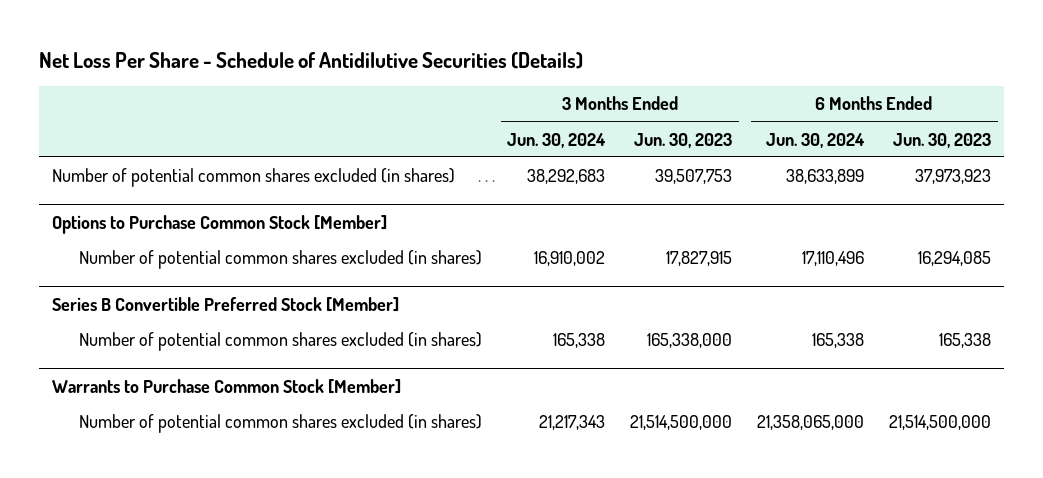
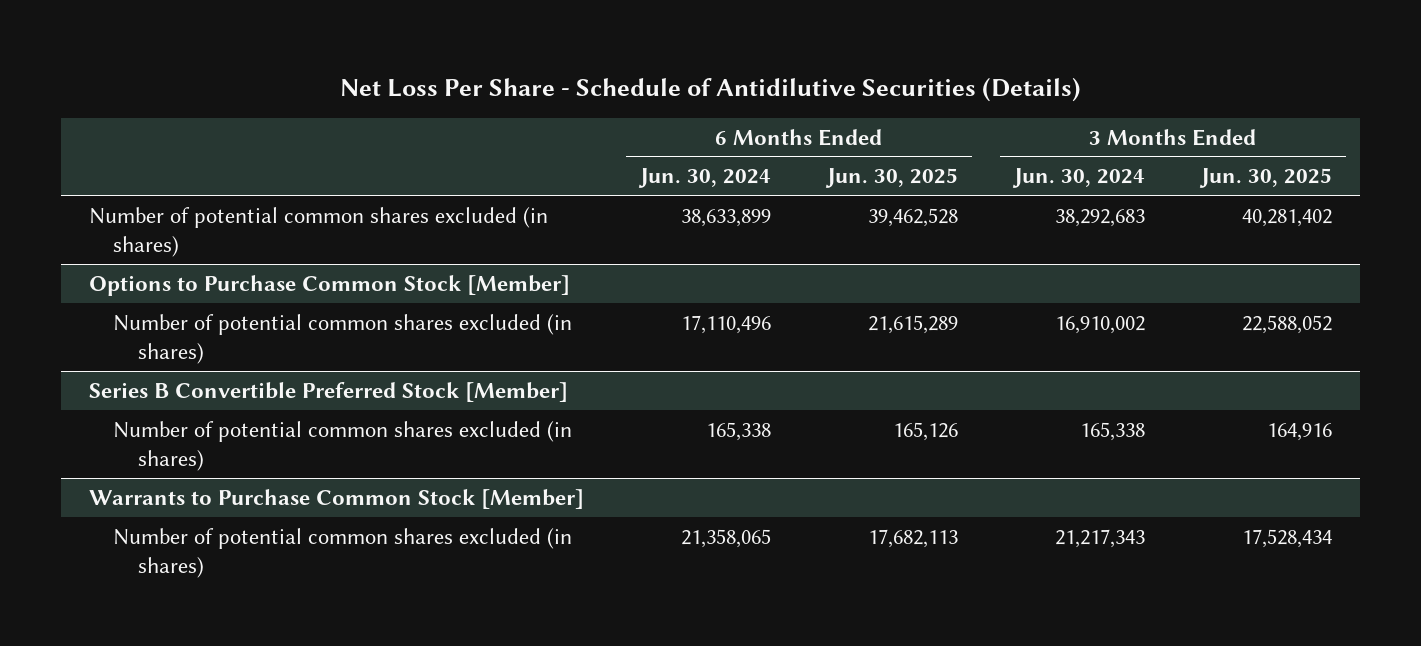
- | 3 Months Ended Jun. 30, 2024 | 3 Months Ended Jun. 30, 2023 | 6 Months Ended Jun. 30, 2024 | 6 Months Ended Jun. 30, 2023
+ | 6 Months Ended Jun. 30, 2024 | 6 Months Ended Jun. 30, 2025 | 3 Months Ended Jun. 30, 2024 | 3 Months Ended Jun. 30, 2025
@ Warrants to Purchase Common Stock [Member]
- Number of potential common shares excluded (in shares) | 21,217,343 | 21,514,500,000 | 21,358,065,000 | 21,514,500,000
+ Number of potential common shares excluded (in shares) | 21,358,065 | 17,682,113 | 21,217,343 | 17,528,434

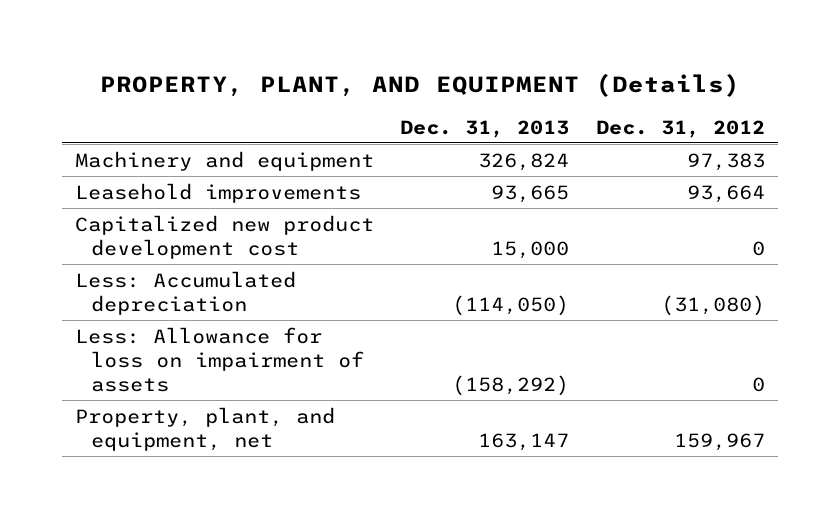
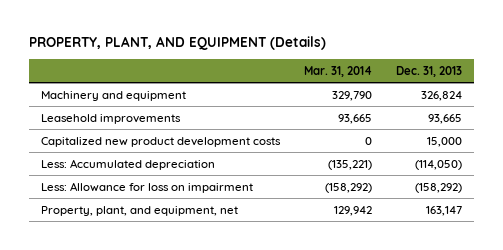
- | Dec. 31, 2013 | Dec. 31, 2012
+ | Mar. 31, 2014 | Dec. 31, 2013
- Capitalized new product development cost | 15,000 | 0
+ Capitalized new product development costs | 0 | 15,000
- Less: Allowance for loss on impairment of assets | (158,292) | 0
+ Less: Allowance for loss on impairment | (158,292) | (158,292)

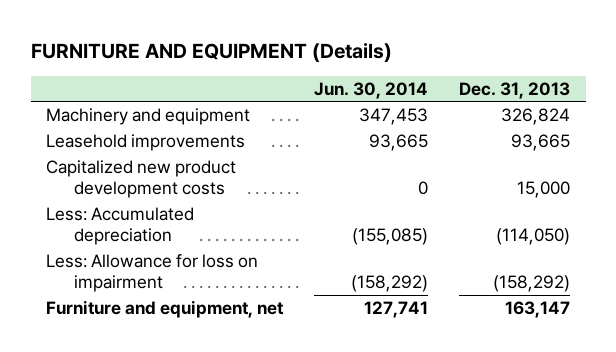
- PROPERTY, PLANT, AND EQUIPMENT (Details)
+ FURNITURE AND EQUIPMENT (Details)
- | Mar. 31, 2014 | Dec. 31, 2013
+ | Jun. 30, 2014 | Dec. 31, 2013
- Property, plant, and equipment, net | 129,942 | 163,147
+ Furniture and equipment, net | 127,741 | 163,147

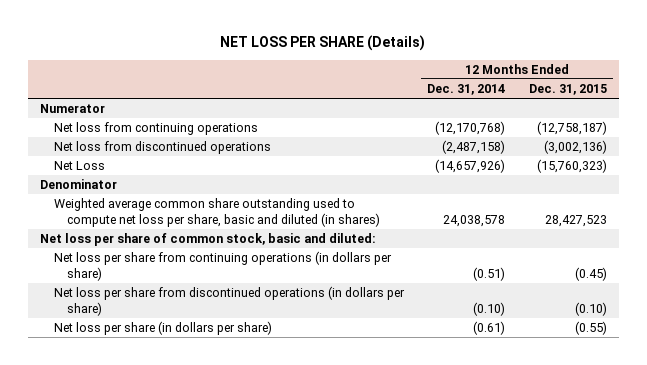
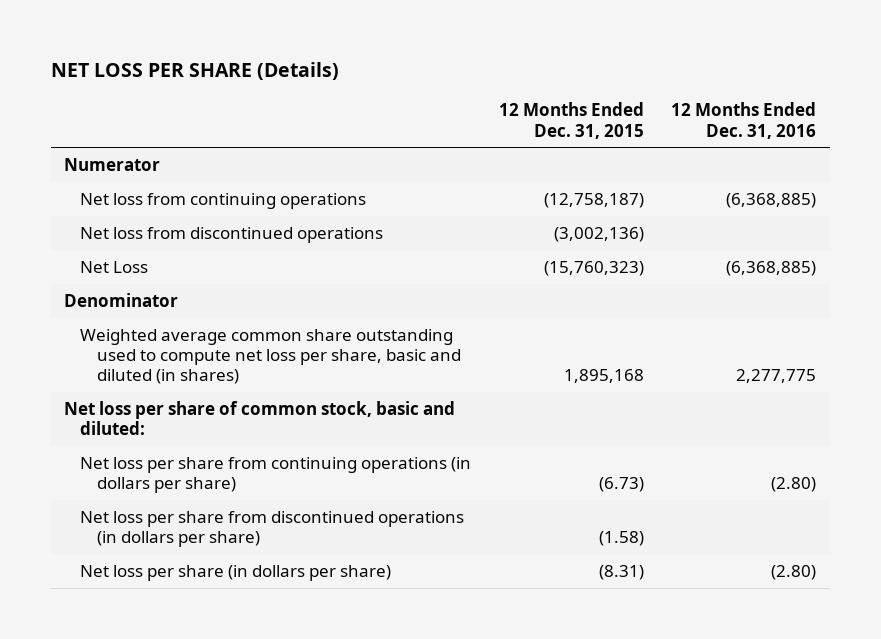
- | 12 Months Ended Dec. 31, 2014 | 12 Months Ended Dec. 31, 2015
+ | 12 Months Ended Dec. 31, 2015 | 12 Months Ended Dec. 31, 2016
- Weighted average common share outstanding used to compute net loss per share, basic and diluted (in shares) | 24,038,578 | 28,427,523
+ Weighted average common share outstanding used to compute net loss per share, basic and diluted (in shares) | 1,895,168 | 2,277,775
- Net loss per share from continuing operations (in dollars per share) | (0.51) | (0.45)
- Net loss per share from discontinued operations (in dollars per share) | (0.10) | (0.10)
- Net loss per share (in dollars per share) | (0.61) | (0.55)
+ Net loss per share from continuing operations (in dollars per share) | (6.73) | (2.80)
+ Net loss per share from discontinued operations (in dollars per share) | (1.58) |
+ Net loss per share (in dollars per share) | (8.31) | (2.80)

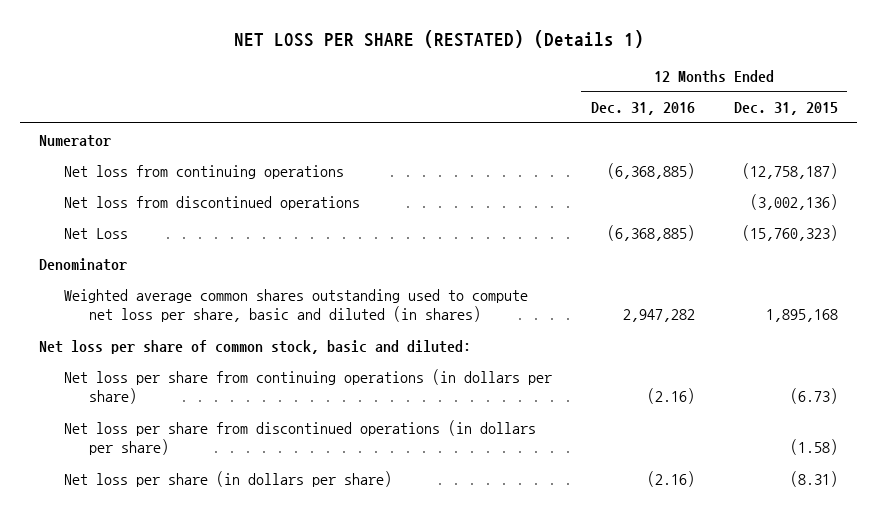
- NET LOSS PER SHARE (Details)
+ NET LOSS PER SHARE (RESTATED) (Details 1)
- | 12 Months Ended Dec. 31, 2015 | 12 Months Ended Dec. 31, 2016
+ | 12 Months Ended Dec. 31, 2016 | 12 Months Ended Dec. 31, 2015
- Weighted average common share outstanding used to compute net loss per share, basic and diluted (in shares) | 1,895,168 | 2,277,775
+ Weighted average common shares outstanding used to compute net loss per share, basic and diluted (in shares) | 2,947,282 | 1,895,168
- Net loss per share from continuing operations (in dollars per share) | (6.73) | (2.80)
+ Net loss per share from continuing operations (in dollars per share) | (2.16) | (6.73)
- Net loss per share (in dollars per share) | (8.31) | (2.80)
+ Net loss per share (in dollars per share) | (2.16) | (8.31)

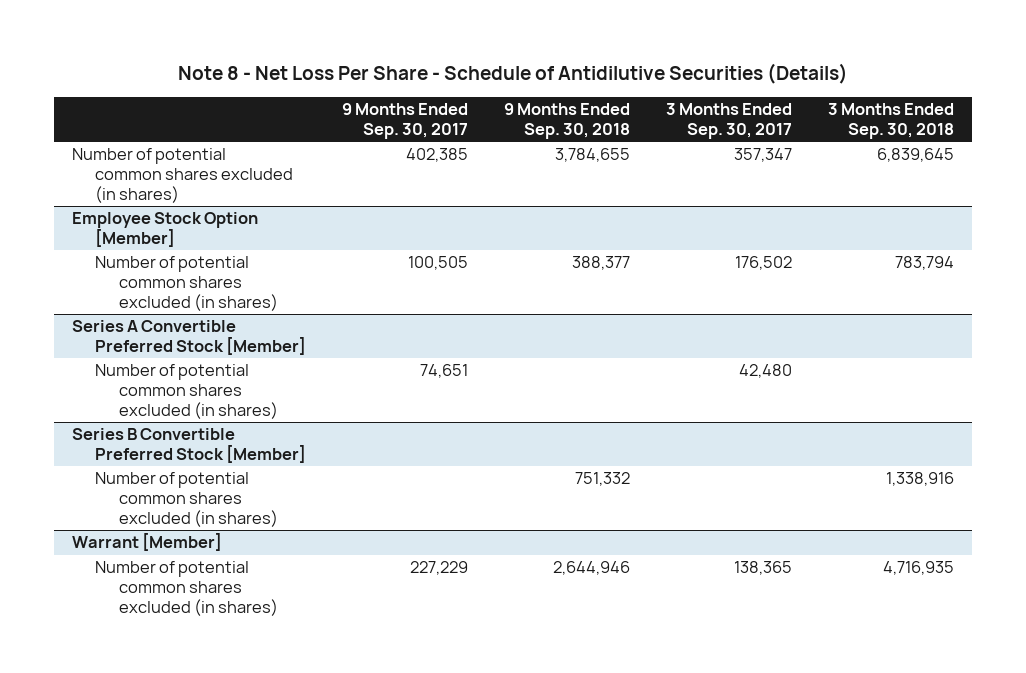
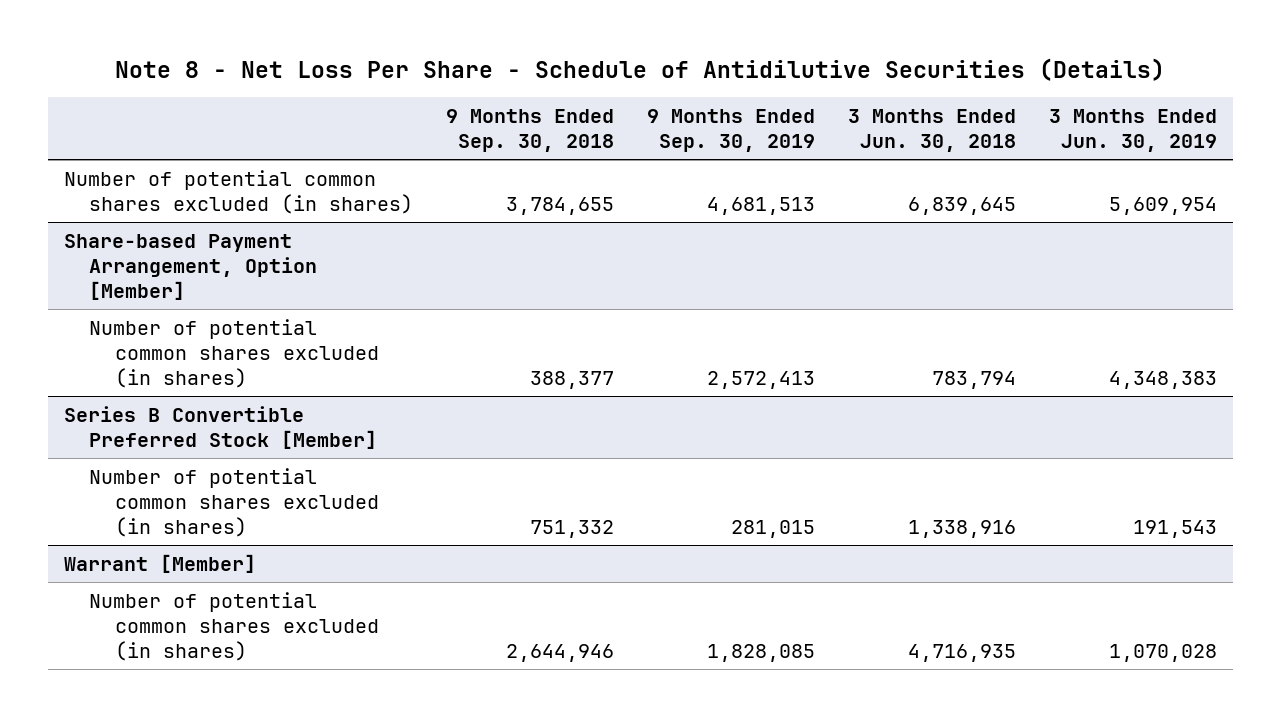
- | 9 Months Ended Sep. 30, 2017 | 9 Months Ended Sep. 30, 2018 | 3 Months Ended Sep. 30, 2017 | 3 Months Ended Sep. 30, 2018
+ | 9 Months Ended Sep. 30, 2018 | 9 Months Ended Sep. 30, 2019 | 3 Months Ended Jun. 30, 2018 | 3 Months Ended Jun. 30, 2019
- Employee Stock Option [Member]
+ Share-based Payment Arrangement, Option [Member]
- Series A Convertible Preferred Stock [Member]
- Number of potential common shares excluded (in shares) | 74,651 | | 42,480 |

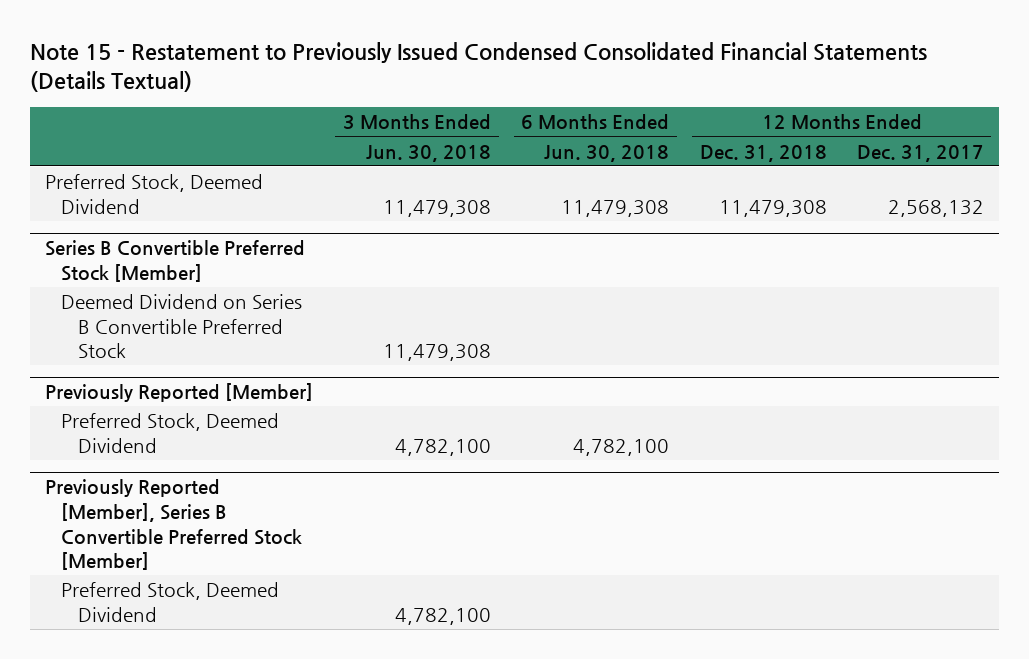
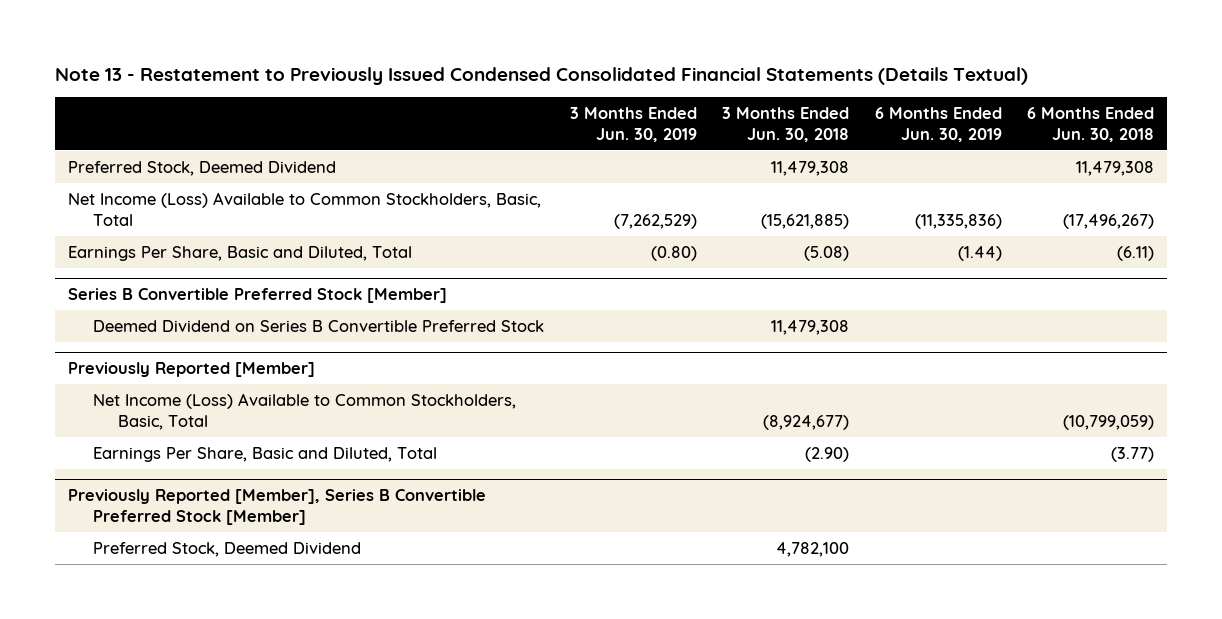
- Note 15 - Restatement to Previously Issued Condensed Consolidated Financial Statements (Details Textual)
+ Note 13 - Restatement to Previously Issued Condensed Consolidated Financial Statements (Details Textual)
- | 3 Months Ended Jun. 30, 2018 | 6 Months Ended Jun. 30, 2018 | 12 Months Ended Dec. 31, 2018 | 12 Months Ended Dec. 31, 2017
+ | 3 Months Ended Jun. 30, 2019 | 3 Months Ended Jun. 30, 2018 | 6 Months Ended Jun. 30, 2019 | 6 Months Ended Jun. 30, 2018
+ Net Income (Loss) Available to Common Stockholders, Basic, Total | (7,262,529) | (15,621,885) | (11,335,836) | (17,496,267)
+ Earnings Per Share, Basic and Diluted, Total | (0.80) | (5.08) | (1.44) | (6.11)
@ Previously Reported [Member]
- Preferred Stock, Deemed Dividend | 4,782,100 | 4,782,100 | |
+ Net Income (Loss) Available to Common Stockholders, Basic, Total | | (8,924,677) | | (10,799,059)
+ Earnings Per Share, Basic and Diluted, Total | | (2.90) | | (3.77)

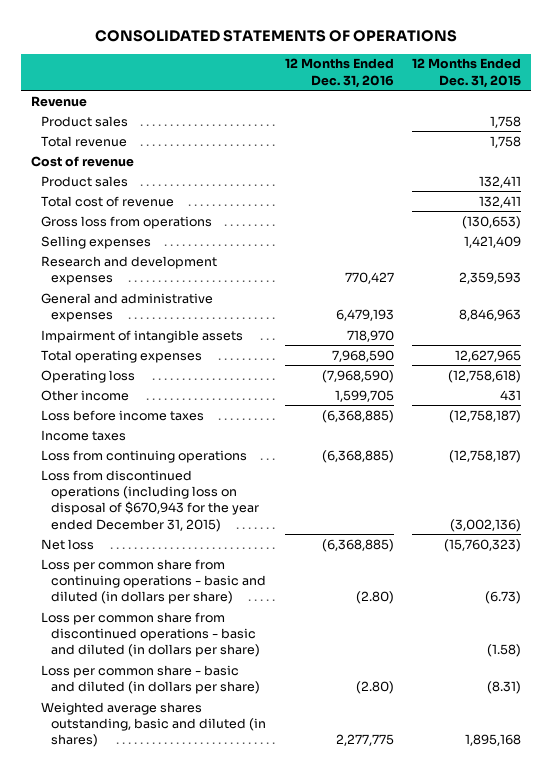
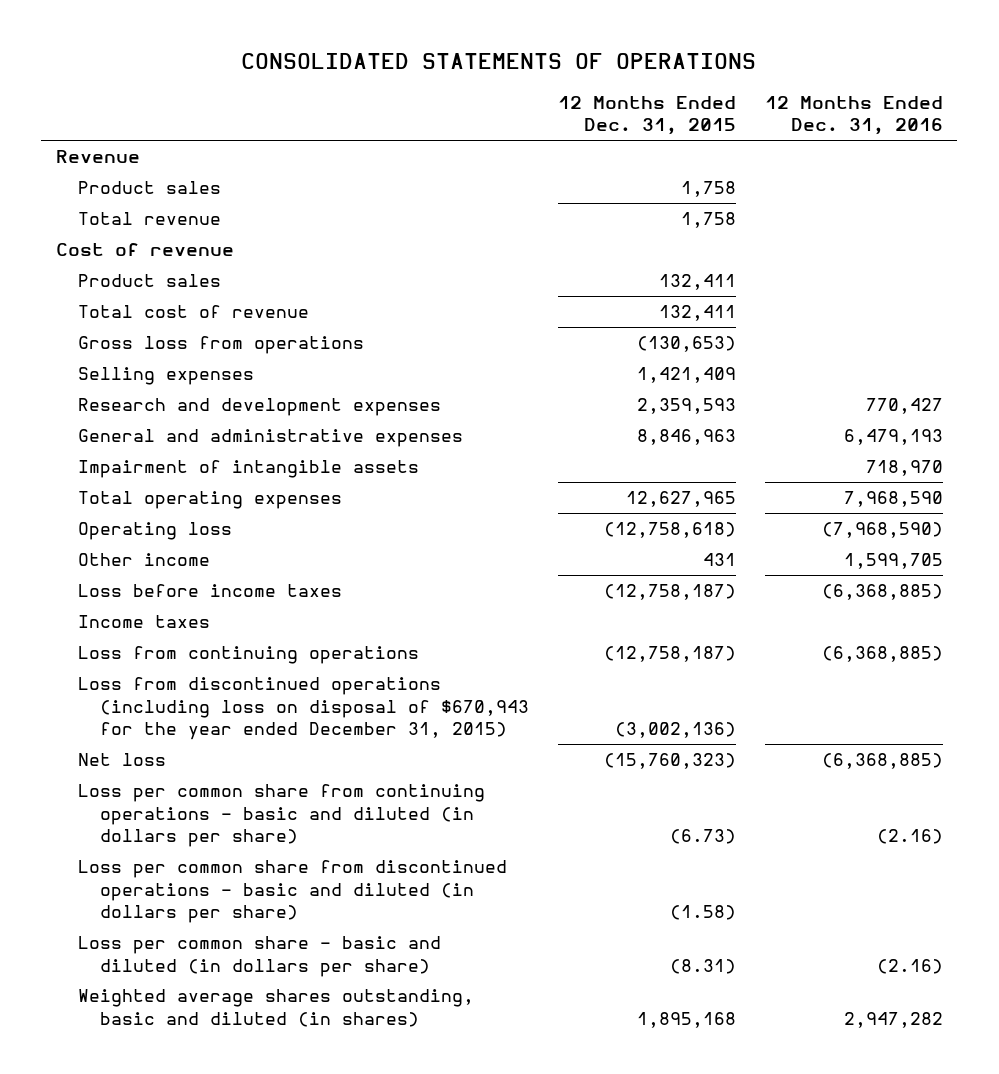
- | 12 Months Ended Dec. 31, 2016 | 12 Months Ended Dec. 31, 2015
+ | 12 Months Ended Dec. 31, 2015 | 12 Months Ended Dec. 31, 2016
- Loss per common share from continuing operations - basic and diluted (in dollars per share) | (2.80) | (6.73)
+ Loss per common share from continuing operations - basic and diluted (in dollars per share) | (6.73) | (2.16)
- Loss per common share - basic and diluted (in dollars per share) | (2.80) | (8.31)
- Weighted average shares outstanding, basic and diluted (in shares) | 2,277,775 | 1,895,168
+ Loss per common share - basic and diluted (in dollars per share) | (8.31) | (2.16)
+ Weighted average shares outstanding, basic and diluted (in shares) | 1,895,168 | 2,947,282

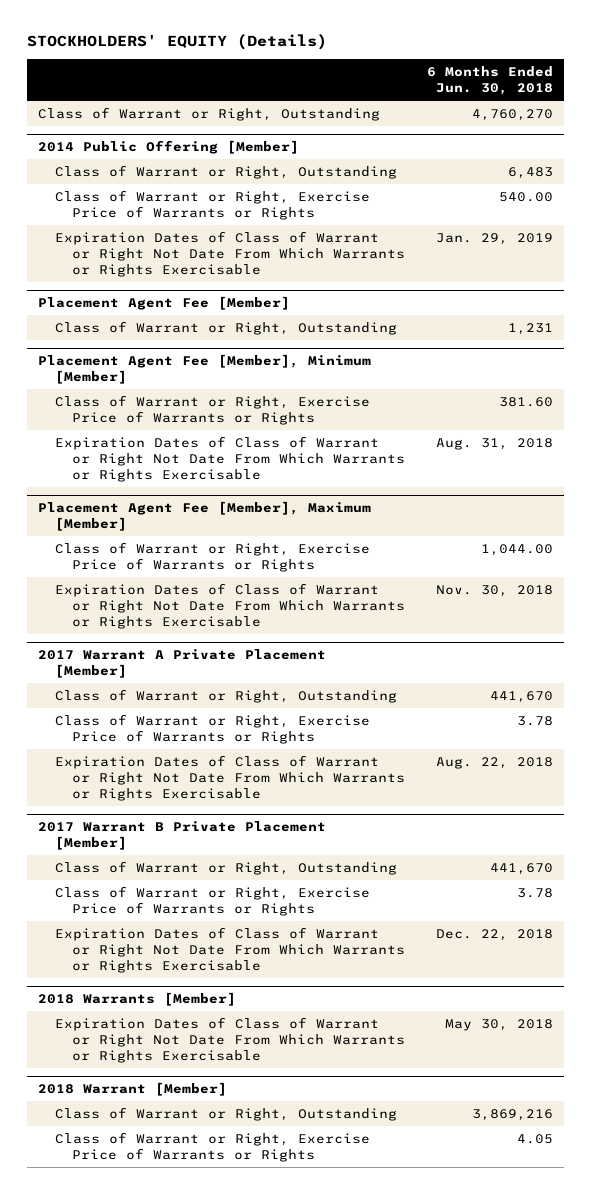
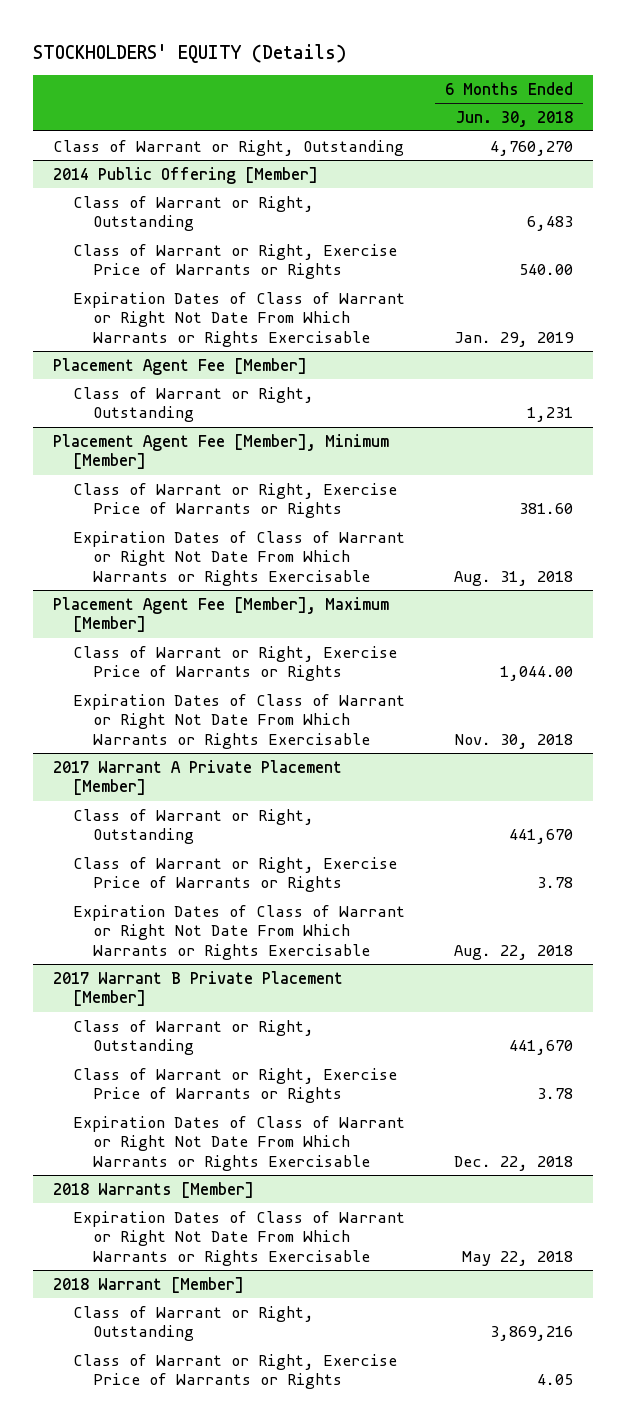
@ 2018 Warrants [Member]
- Expiration Dates of Class of Warrant or Right Not Date From Which Warrants or Rights Exercisable | May 30, 2018
+ Expiration Dates of Class of Warrant or Right Not Date From Which Warrants or Rights Exercisable | May 22, 2018

